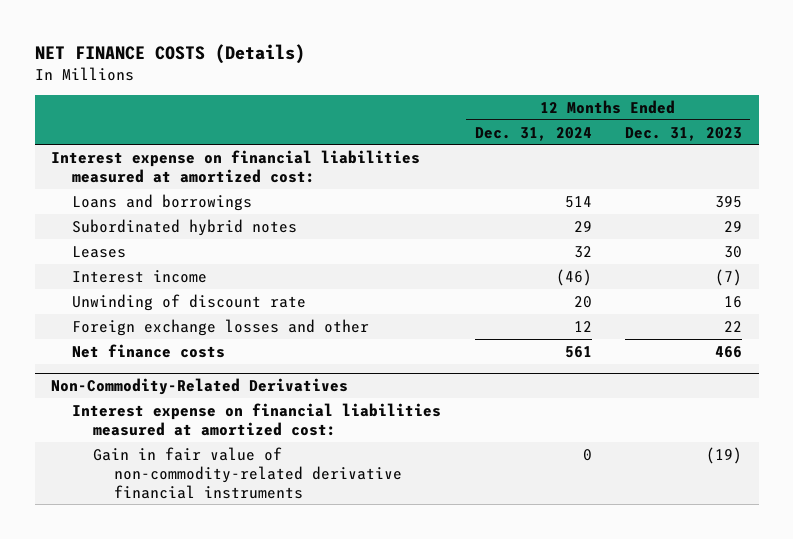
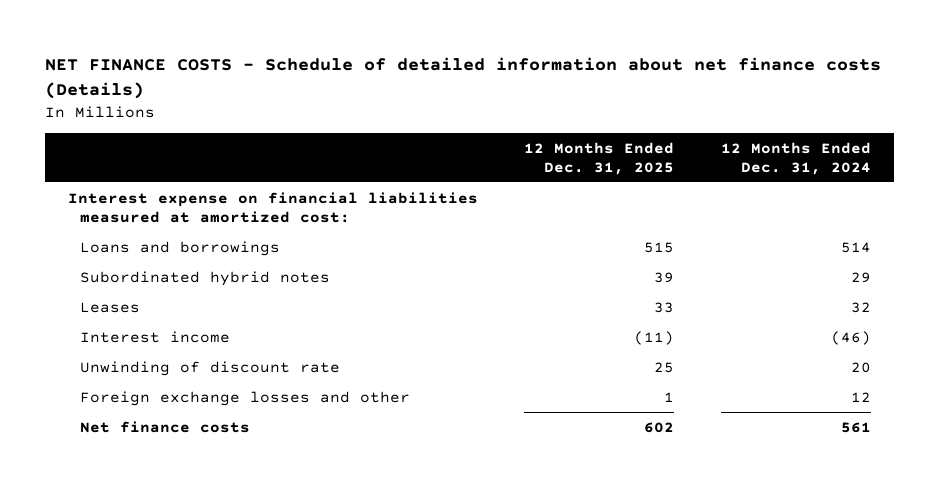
- NET FINANCE COSTS (Details)
+ NET FINANCE COSTS - Schedule of detailed information about net finance costs (Details)
- | 12 Months Ended Dec. 31, 2024 | 12 Months Ended Dec. 31, 2023
+ | 12 Months Ended Dec. 31, 2025 | 12 Months Ended Dec. 31, 2024
- Non-Commodity-Related Derivatives
- Interest expense on financial liabilities measured at amortized cost:
- Gain in fair value of non-commodity-related derivative financial instruments | 0 | (19)

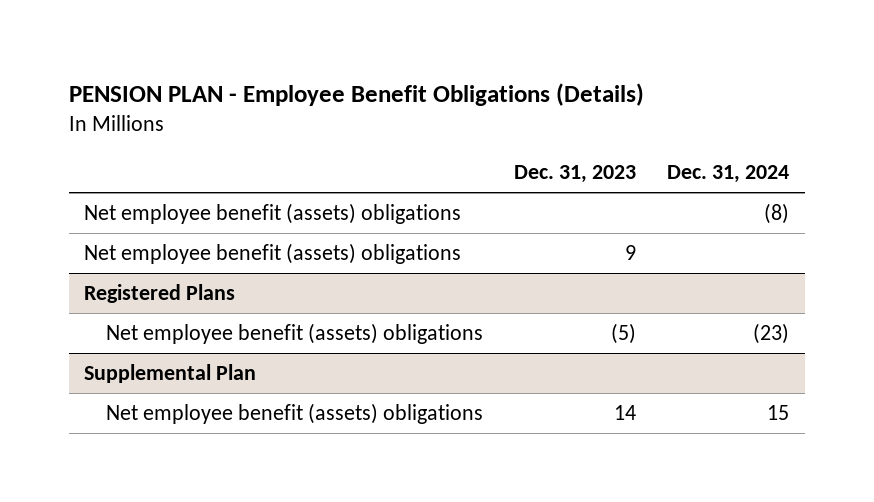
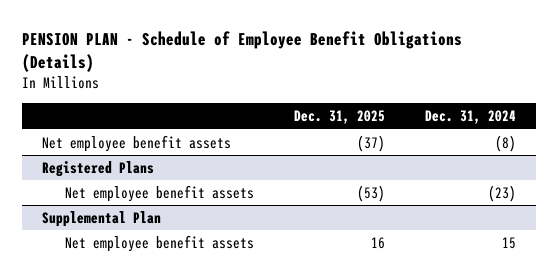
- PENSION PLAN - Employee Benefit Obligations (Details)
+ PENSION PLAN - Schedule of Employee Benefit Obligations (Details)
- | Dec. 31, 2023 | Dec. 31, 2024
+ | Dec. 31, 2025 | Dec. 31, 2024
- Net employee benefit (assets) obligations | | (8)
- Net employee benefit (assets) obligations | 9 |
+ Net employee benefit assets | (37) | (8)
@ Registered Plans
- Net employee benefit (assets) obligations | (5) | (23)
+ Net employee benefit assets | (53) | (23)
@ Supplemental Plan
- Net employee benefit (assets) obligations | 14 | 15
+ Net employee benefit assets | 16 | 15

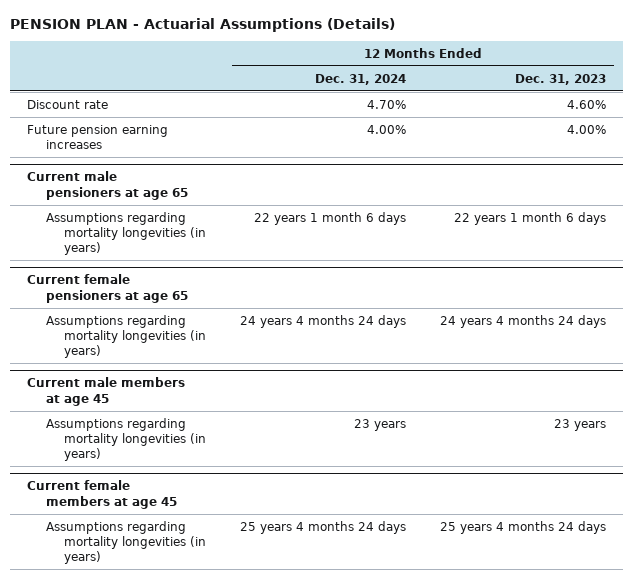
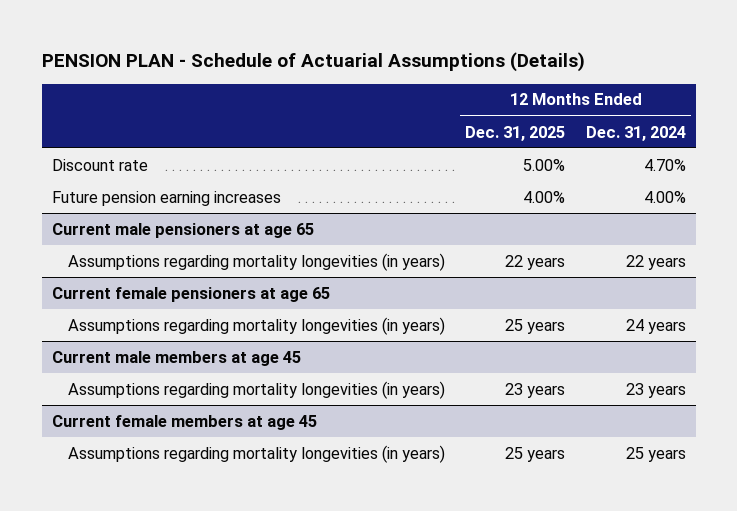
- PENSION PLAN - Actuarial Assumptions (Details)
+ PENSION PLAN - Schedule of Actuarial Assumptions (Details)
- | 12 Months Ended Dec. 31, 2024 | 12 Months Ended Dec. 31, 2023
+ | 12 Months Ended Dec. 31, 2025 | 12 Months Ended Dec. 31, 2024
@ Current male pensioners at age 65
- Assumptions regarding mortality longevities (in years) | 22 years 1 month 6 days | 22 years 1 month 6 days
+ Assumptions regarding mortality longevities (in years) | 22 years | 22 years
@ Current female pensioners at age 65
- Assumptions regarding mortality longevities (in years) | 24 years 4 months 24 days | 24 years 4 months 24 days
+ Assumptions regarding mortality longevities (in years) | 25 years | 24 years
@ Current female members at age 45
- Assumptions regarding mortality longevities (in years) | 25 years 4 months 24 days | 25 years 4 months 24 days
+ Assumptions regarding mortality longevities (in years) | 25 years | 25 years

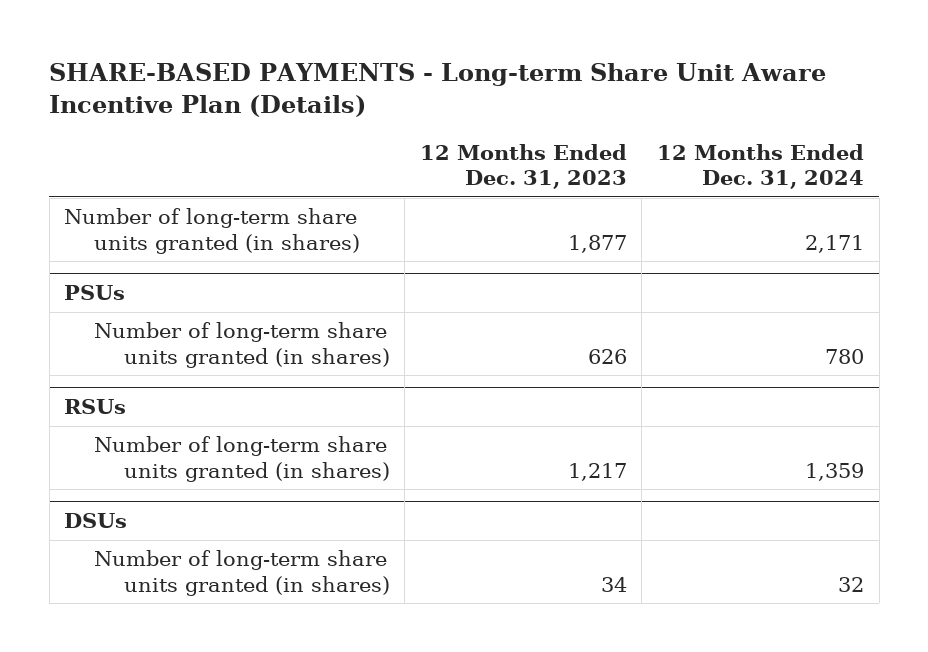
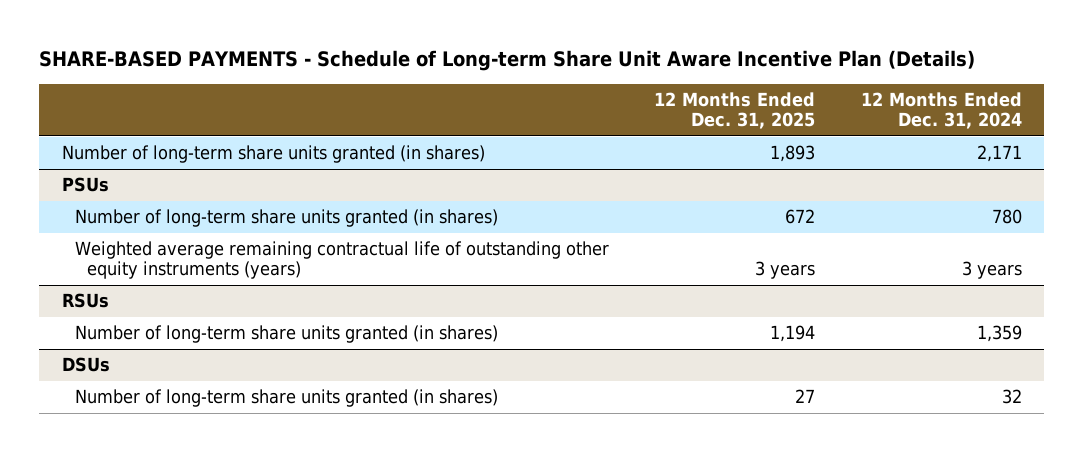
- SHARE-BASED PAYMENTS - Long-term Share Unit Aware Incentive Plan (Details)
+ SHARE-BASED PAYMENTS - Schedule of Long-term Share Unit Aware Incentive Plan (Details)
- | 12 Months Ended Dec. 31, 2023 | 12 Months Ended Dec. 31, 2024
+ | 12 Months Ended Dec. 31, 2025 | 12 Months Ended Dec. 31, 2024
@ PSUs
+ Weighted average remaining contractual life of outstanding other equity instruments (years) | 3 years | 3 years

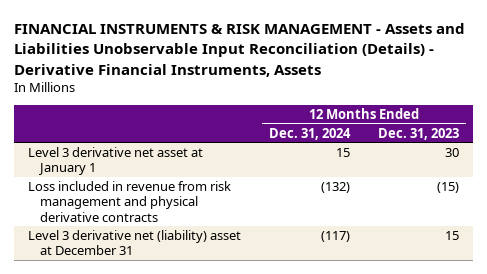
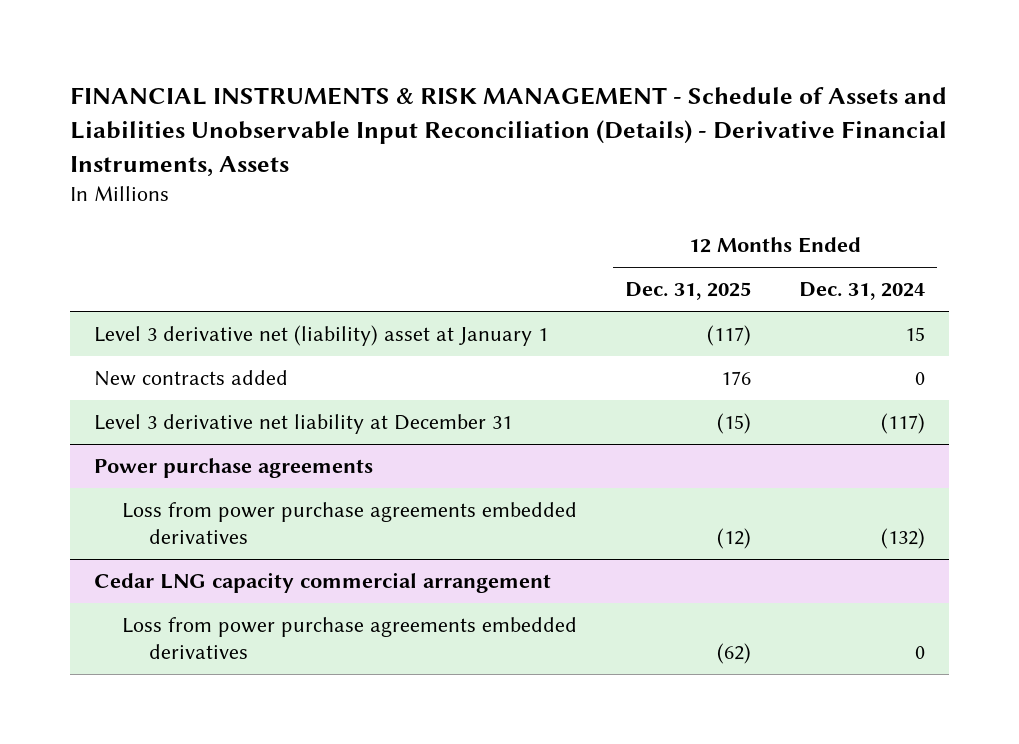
- FINANCIAL INSTRUMENTS & RISK MANAGEMENT - Assets and Liabilities Unobservable Input Reconciliation (Details) - Derivative Financial Instruments, Assets
+ FINANCIAL INSTRUMENTS & RISK MANAGEMENT - Schedule of Assets and Liabilities Unobservable Input Reconciliation (Details) - Derivative Financial Instruments, Assets
- | 12 Months Ended Dec. 31, 2024 | 12 Months Ended Dec. 31, 2023
+ | 12 Months Ended Dec. 31, 2025 | 12 Months Ended Dec. 31, 2024
- Level 3 derivative net asset at January 1 | 15 | 30
- Loss included in revenue from risk management and physical derivative contracts | (132) | (15)
- Level 3 derivative net (liability) asset at December 31 | (117) | 15
+ Level 3 derivative net (liability) asset at January 1 | (117) | 15
+ New contracts added | 176 | 0
+ Level 3 derivative net liability at December 31 | (15) | (117)
+ Power purchase agreements
+ Loss from power purchase agreements embedded derivatives | (12) | (132)
+ Cedar LNG capacity commercial arrangement
+ Loss from power purchase agreements embedded derivatives | (62) | 0

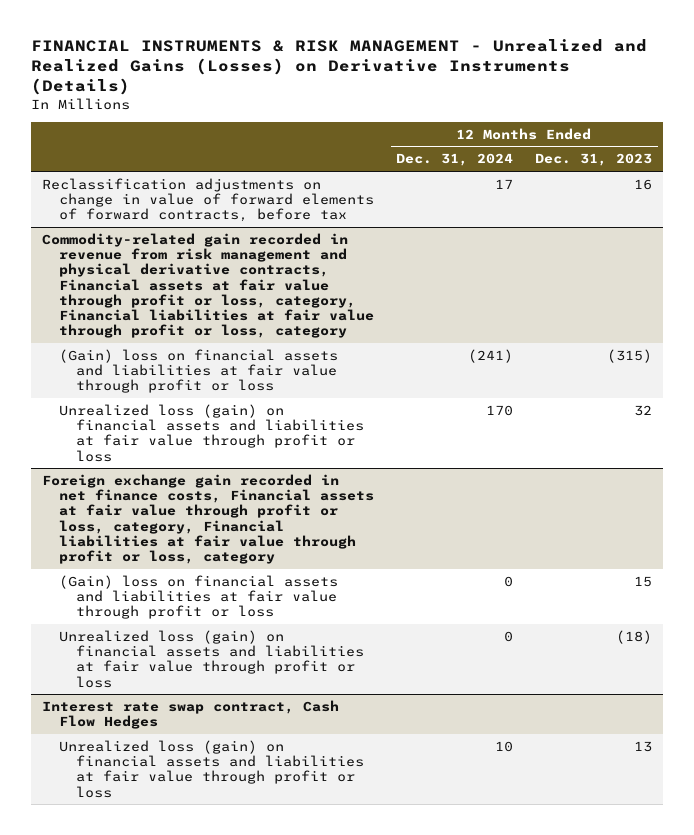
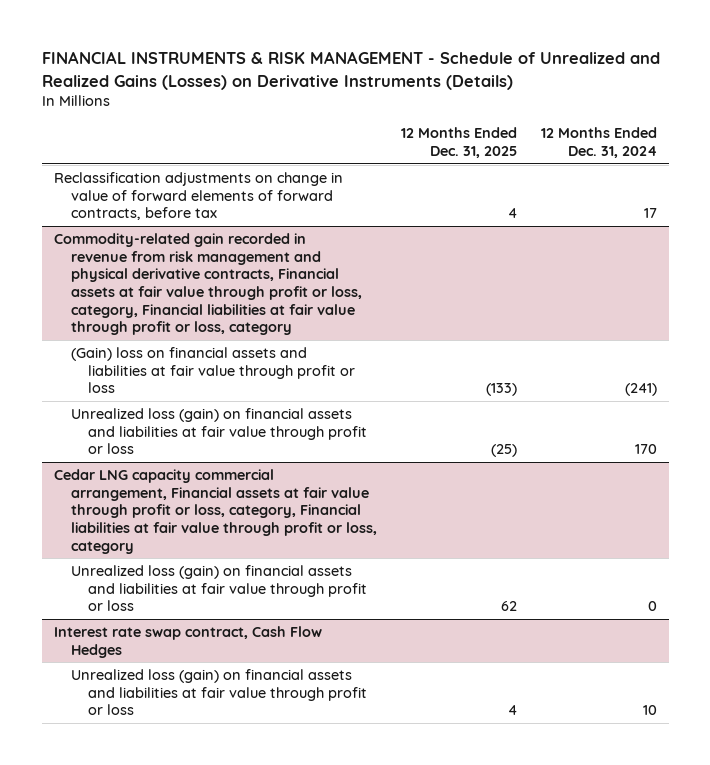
- FINANCIAL INSTRUMENTS & RISK MANAGEMENT - Unrealized and Realized Gains (Losses) on Derivative Instruments (Details)
+ FINANCIAL INSTRUMENTS & RISK MANAGEMENT - Schedule of Unrealized and Realized Gains (Losses) on Derivative Instruments (Details)
- | 12 Months Ended Dec. 31, 2024 | 12 Months Ended Dec. 31, 2023
+ | 12 Months Ended Dec. 31, 2025 | 12 Months Ended Dec. 31, 2024
- Foreign exchange gain recorded in net finance costs, Financial assets at fair value through profit or loss, category, Financial liabilities at fair value through profit or loss, category
- (Gain) loss on financial assets and liabilities at fair value through profit or loss | 0 | 15
+ Cedar LNG capacity commercial arrangement, Financial assets at fair value through profit or loss, category, Financial liabilities at fair value through profit or loss, category

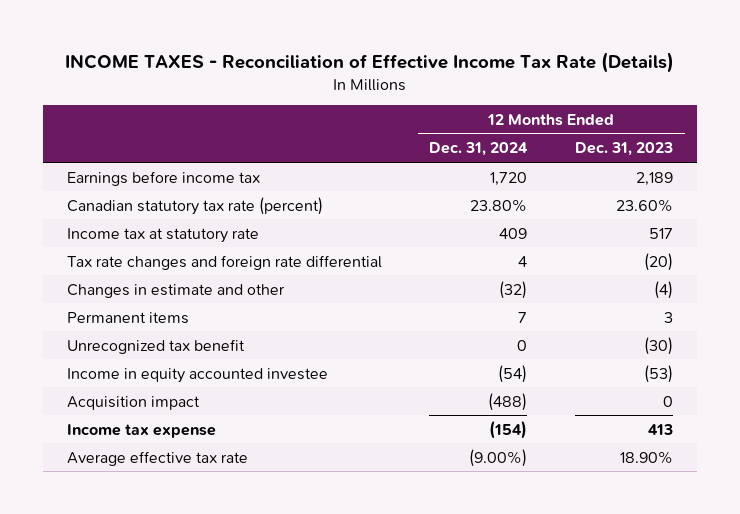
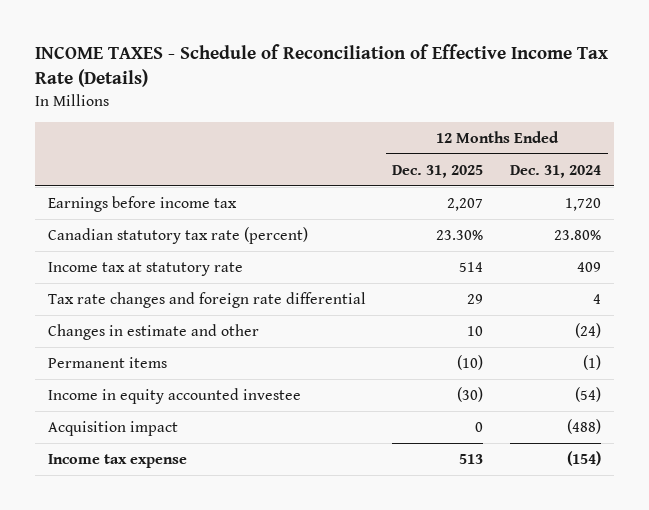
- INCOME TAXES - Reconciliation of Effective Income Tax Rate (Details)
+ INCOME TAXES - Schedule of Reconciliation of Effective Income Tax Rate (Details)
- | 12 Months Ended Dec. 31, 2024 | 12 Months Ended Dec. 31, 2023
+ | 12 Months Ended Dec. 31, 2025 | 12 Months Ended Dec. 31, 2024
- Changes in estimate and other | (32) | (4)
- Permanent items | 7 | 3
- Unrecognized tax benefit | 0 | (30)
+ Changes in estimate and other | 10 | (24)
+ Permanent items | (10) | (1)
- Average effective tax rate | (9.00%) | 18.90%

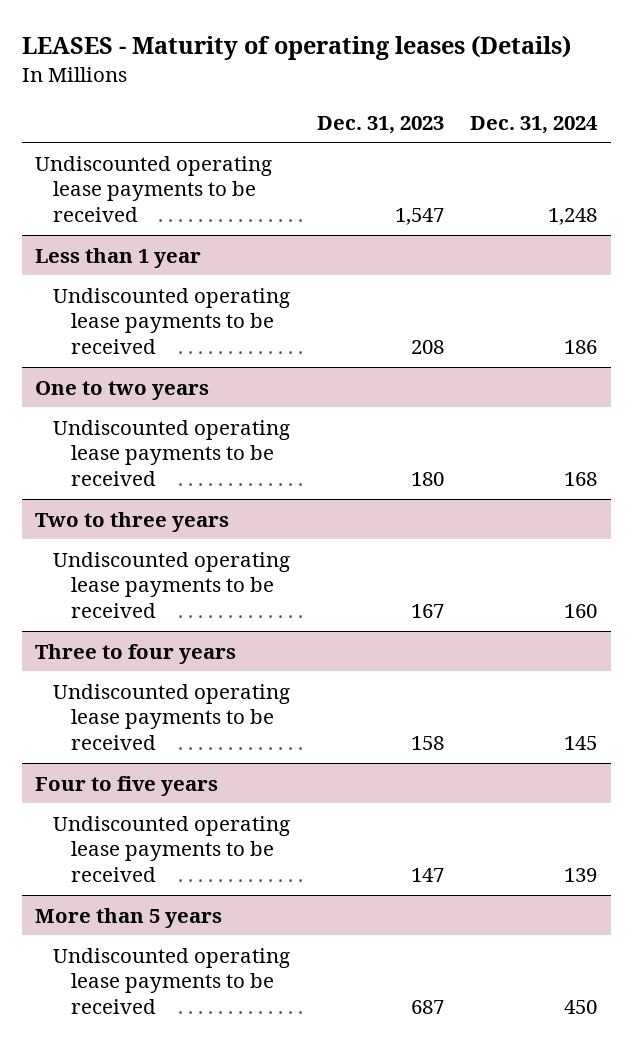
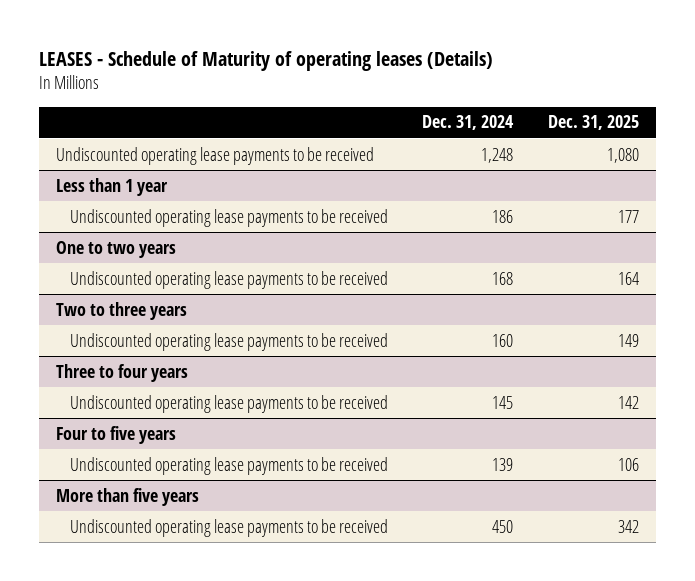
- LEASES - Maturity of operating leases (Details)
+ LEASES - Schedule of Maturity of operating leases (Details)
- | Dec. 31, 2023 | Dec. 31, 2024
+ | Dec. 31, 2024 | Dec. 31, 2025
- More than 5 years
+ More than five years

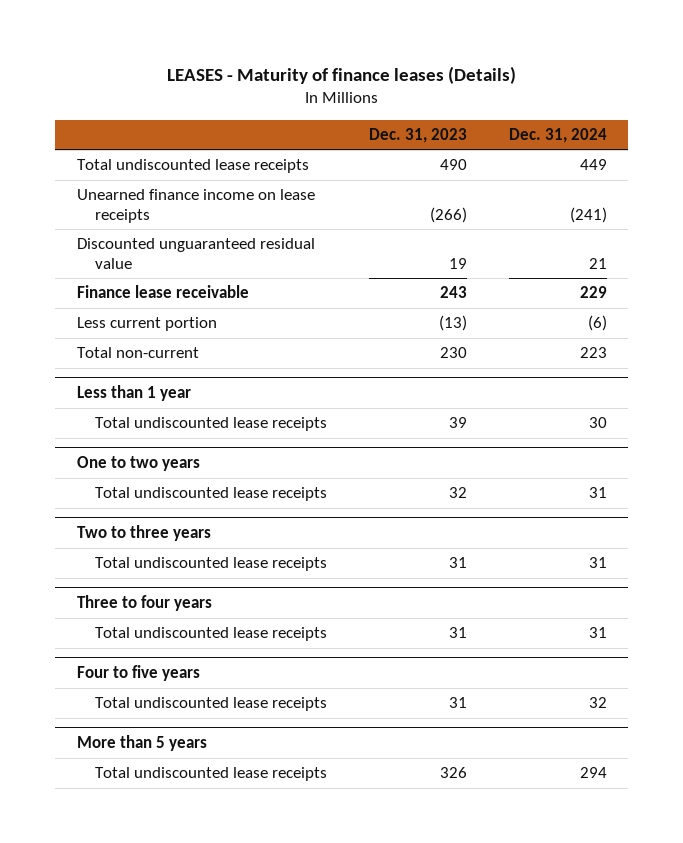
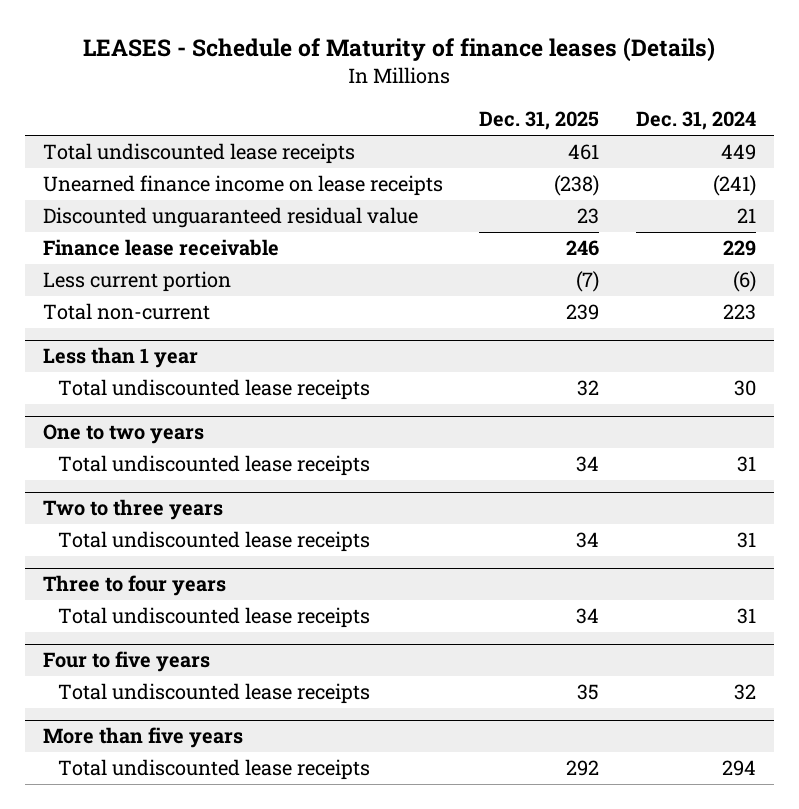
- LEASES - Maturity of finance leases (Details)
+ LEASES - Schedule of Maturity of finance leases (Details)
- | Dec. 31, 2023 | Dec. 31, 2024
+ | Dec. 31, 2025 | Dec. 31, 2024
- More than 5 years
+ More than five years

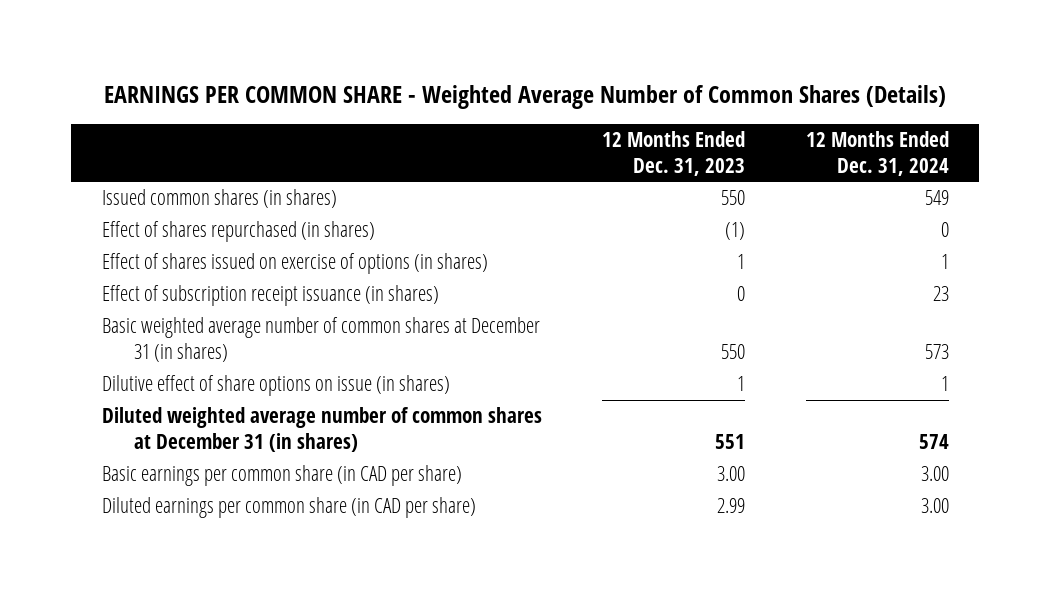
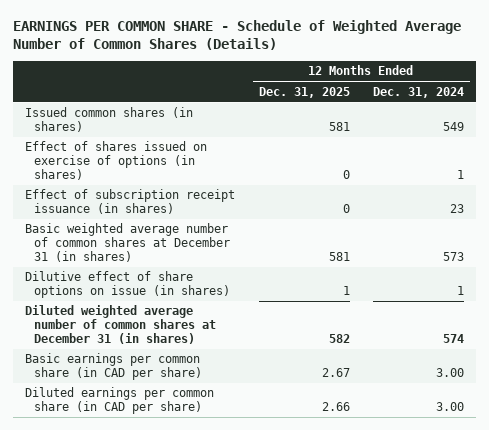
- EARNINGS PER COMMON SHARE - Weighted Average Number of Common Shares (Details)
+ EARNINGS PER COMMON SHARE - Schedule of Weighted Average Number of Common Shares (Details)
- | 12 Months Ended Dec. 31, 2023 | 12 Months Ended Dec. 31, 2024
+ | 12 Months Ended Dec. 31, 2025 | 12 Months Ended Dec. 31, 2024
- Effect of shares repurchased (in shares) | (1) | 0

